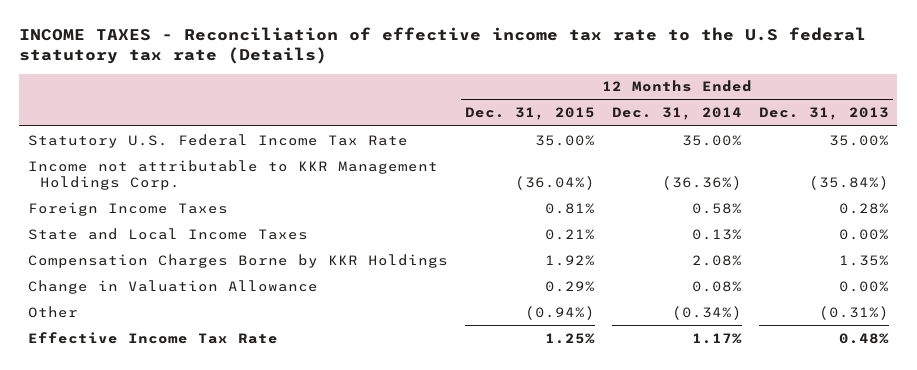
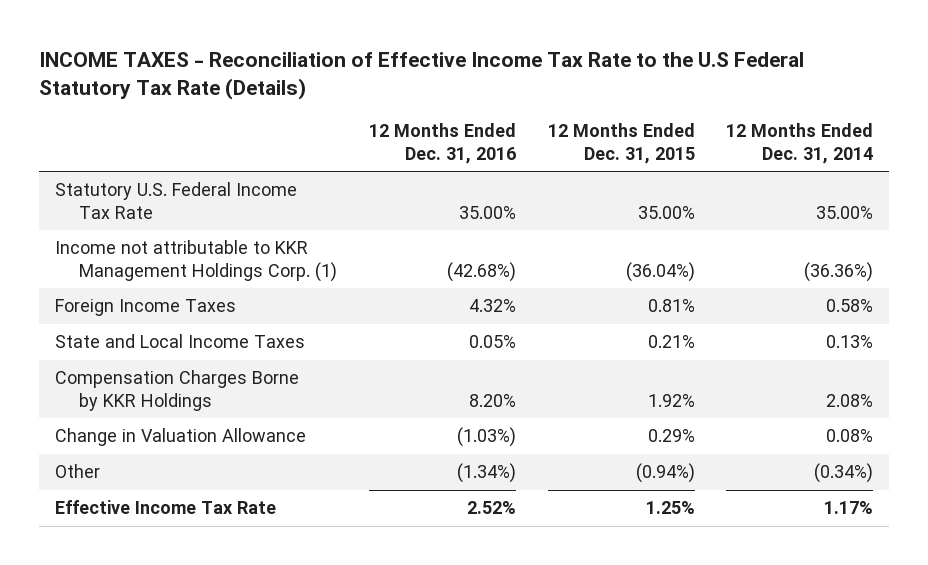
- INCOME TAXES - Reconciliation of effective income tax rate to the U.S federal statutory tax rate (Details)
+ INCOME TAXES - Reconciliation of Effective Income Tax Rate to the U.S Federal Statutory Tax Rate (Details)
- | 12 Months Ended Dec. 31, 2015 | 12 Months Ended Dec. 31, 2014 | 12 Months Ended Dec. 31, 2013
+ | 12 Months Ended Dec. 31, 2016 | 12 Months Ended Dec. 31, 2015 | 12 Months Ended Dec. 31, 2014
- Income not attributable to KKR Management Holdings Corp. | (36.04%) | (36.36%) | (35.84%)
+ Income not attributable to KKR Management Holdings Corp. (1) | (42.68%) | (36.04%) | (36.36%)

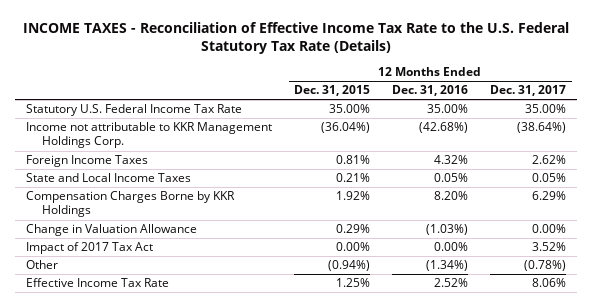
- INCOME TAXES - Reconciliation of Effective Income Tax Rate to the U.S Federal Statutory Tax Rate (Details)
+ INCOME TAXES - Reconciliation of Effective Income Tax Rate to the U.S. Federal Statutory Tax Rate (Details)
- | 12 Months Ended Dec. 31, 2016 | 12 Months Ended Dec. 31, 2015 | 12 Months Ended Dec. 31, 2014
+ | 12 Months Ended Dec. 31, 2015 | 12 Months Ended Dec. 31, 2016 | 12 Months Ended Dec. 31, 2017
- Income not attributable to KKR Management Holdings Corp. (1) | (42.68%) | (36.04%) | (36.36%)
+ Income not attributable to KKR Management Holdings Corp. | (36.04%) | (42.68%) | (38.64%)
+ Impact of 2017 Tax Act | 0.00% | 0.00% | 3.52%

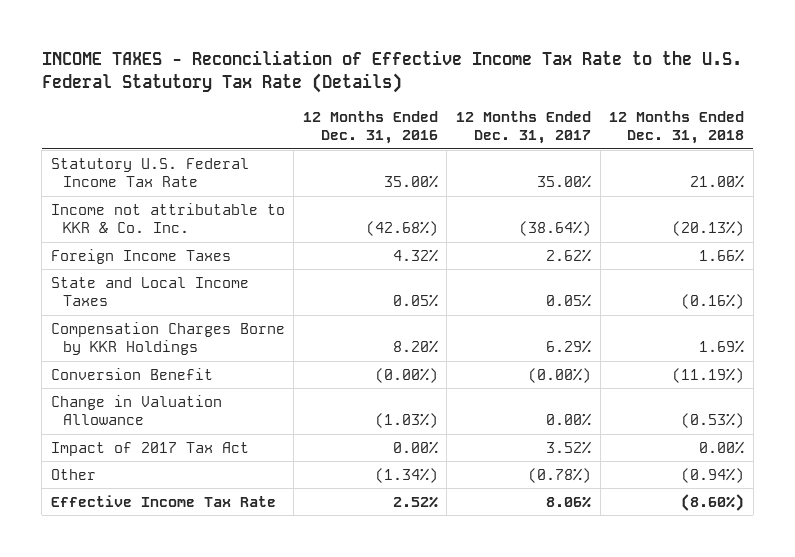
- | 12 Months Ended Dec. 31, 2015 | 12 Months Ended Dec. 31, 2016 | 12 Months Ended Dec. 31, 2017
+ | 12 Months Ended Dec. 31, 2016 | 12 Months Ended Dec. 31, 2017 | 12 Months Ended Dec. 31, 2018
- Income not attributable to KKR Management Holdings Corp. | (36.04%) | (42.68%) | (38.64%)
+ Income not attributable to KKR & Co. Inc. | (42.68%) | (38.64%) | (20.13%)
+ Conversion Benefit | (0.00%) | (0.00%) | (11.19%)

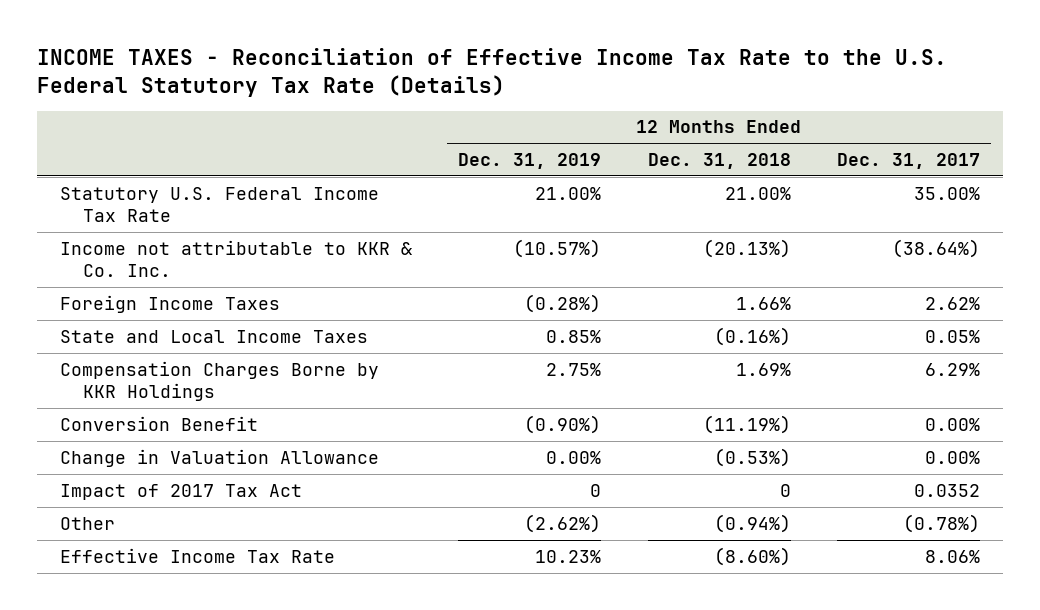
- | 12 Months Ended Dec. 31, 2016 | 12 Months Ended Dec. 31, 2017 | 12 Months Ended Dec. 31, 2018
+ | 12 Months Ended Dec. 31, 2019 | 12 Months Ended Dec. 31, 2018 | 12 Months Ended Dec. 31, 2017
- Conversion Benefit | (0.00%) | (0.00%) | (11.19%)
+ Conversion Benefit | (0.90%) | (11.19%) | 0.00%
- Impact of 2017 Tax Act | 0.00% | 3.52% | 0.00%
+ Impact of 2017 Tax Act | 0 | 0 | 0.0352

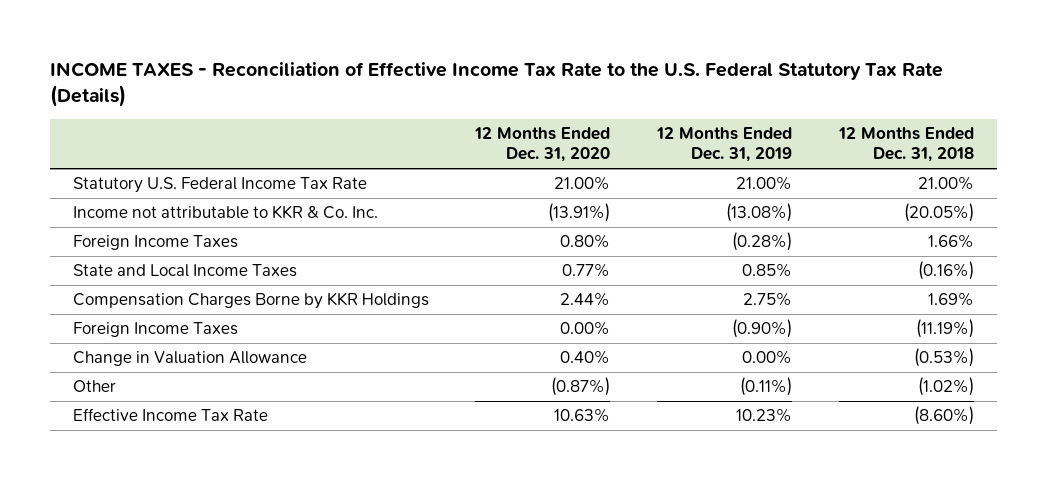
- | 12 Months Ended Dec. 31, 2019 | 12 Months Ended Dec. 31, 2018 | 12 Months Ended Dec. 31, 2017
+ | 12 Months Ended Dec. 31, 2020 | 12 Months Ended Dec. 31, 2019 | 12 Months Ended Dec. 31, 2018
- Income not attributable to KKR & Co. Inc. | (10.57%) | (20.13%) | (38.64%)
+ Income not attributable to KKR & Co. Inc. | (13.91%) | (13.08%) | (20.05%)
- Conversion Benefit | (0.90%) | (11.19%) | 0.00%
+ Foreign Income Taxes | 0.00% | (0.90%) | (11.19%)
- Impact of 2017 Tax Act | 0 | 0 | 0.0352
- Other | (2.62%) | (0.94%) | (0.78%)
+ Other | (0.87%) | (0.11%) | (1.02%)

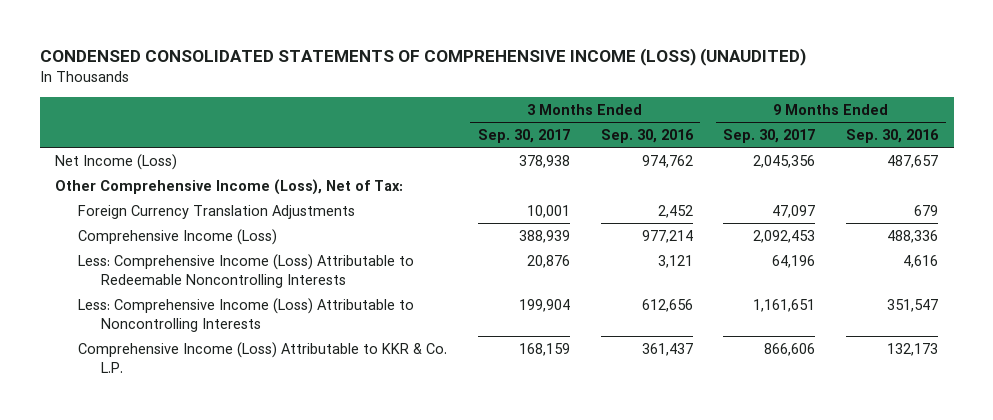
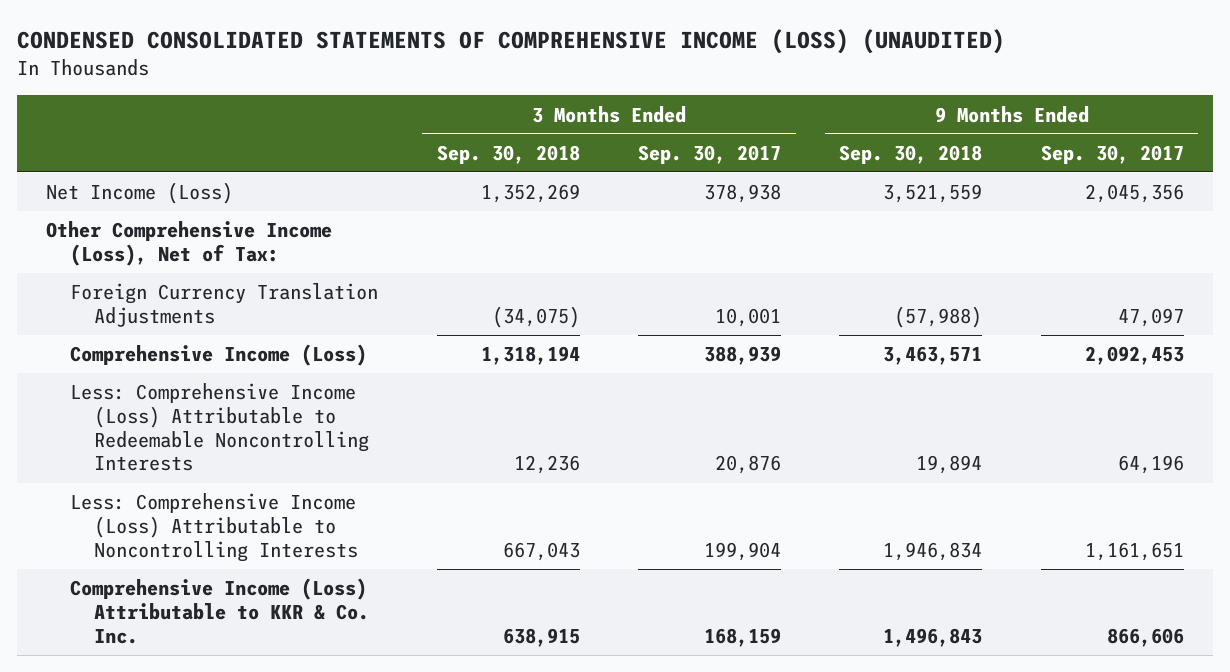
- | 3 Months Ended Sep. 30, 2017 | 3 Months Ended Sep. 30, 2016 | 9 Months Ended Sep. 30, 2017 | 9 Months Ended Sep. 30, 2016
+ | 3 Months Ended Sep. 30, 2018 | 3 Months Ended Sep. 30, 2017 | 9 Months Ended Sep. 30, 2018 | 9 Months Ended Sep. 30, 2017
- Comprehensive Income (Loss) Attributable to KKR & Co. L.P. | 168,159 | 361,437 | 866,606 | 132,173
+ Comprehensive Income (Loss) Attributable to KKR & Co. Inc. | 638,915 | 168,159 | 1,496,843 | 866,606

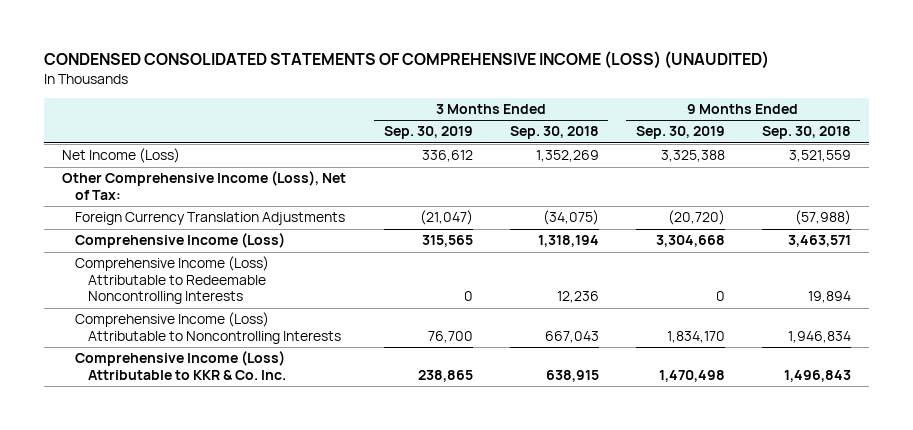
- | 3 Months Ended Sep. 30, 2018 | 3 Months Ended Sep. 30, 2017 | 9 Months Ended Sep. 30, 2018 | 9 Months Ended Sep. 30, 2017
+ | 3 Months Ended Sep. 30, 2019 | 3 Months Ended Sep. 30, 2018 | 9 Months Ended Sep. 30, 2019 | 9 Months Ended Sep. 30, 2018
- Less: Comprehensive Income (Loss) Attributable to Redeemable Noncontrolling Interests | 12,236 | 20,876 | 19,894 | 64,196
- Less: Comprehensive Income (Loss) Attributable to Noncontrolling Interests | 667,043 | 199,904 | 1,946,834 | 1,161,651
+ Comprehensive Income (Loss) Attributable to Redeemable Noncontrolling Interests | 0 | 12,236 | 0 | 19,894
+ Comprehensive Income (Loss) Attributable to Noncontrolling Interests | 76,700 | 667,043 | 1,834,170 | 1,946,834

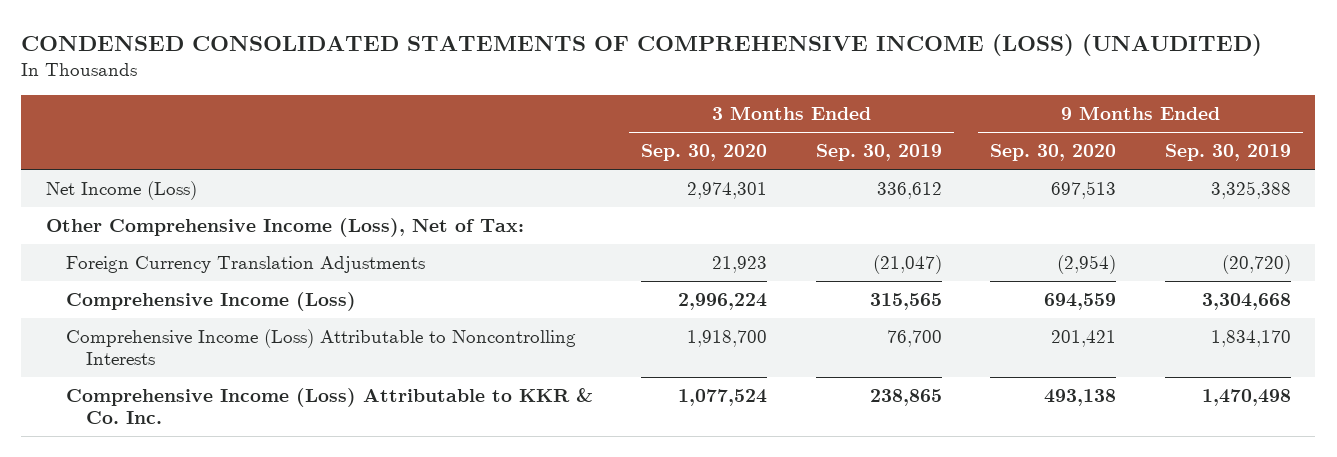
- | 3 Months Ended Sep. 30, 2019 | 3 Months Ended Sep. 30, 2018 | 9 Months Ended Sep. 30, 2019 | 9 Months Ended Sep. 30, 2018
+ | 3 Months Ended Sep. 30, 2020 | 3 Months Ended Sep. 30, 2019 | 9 Months Ended Sep. 30, 2020 | 9 Months Ended Sep. 30, 2019
- Comprehensive Income (Loss) Attributable to Redeemable Noncontrolling Interests | 0 | 12,236 | 0 | 19,894

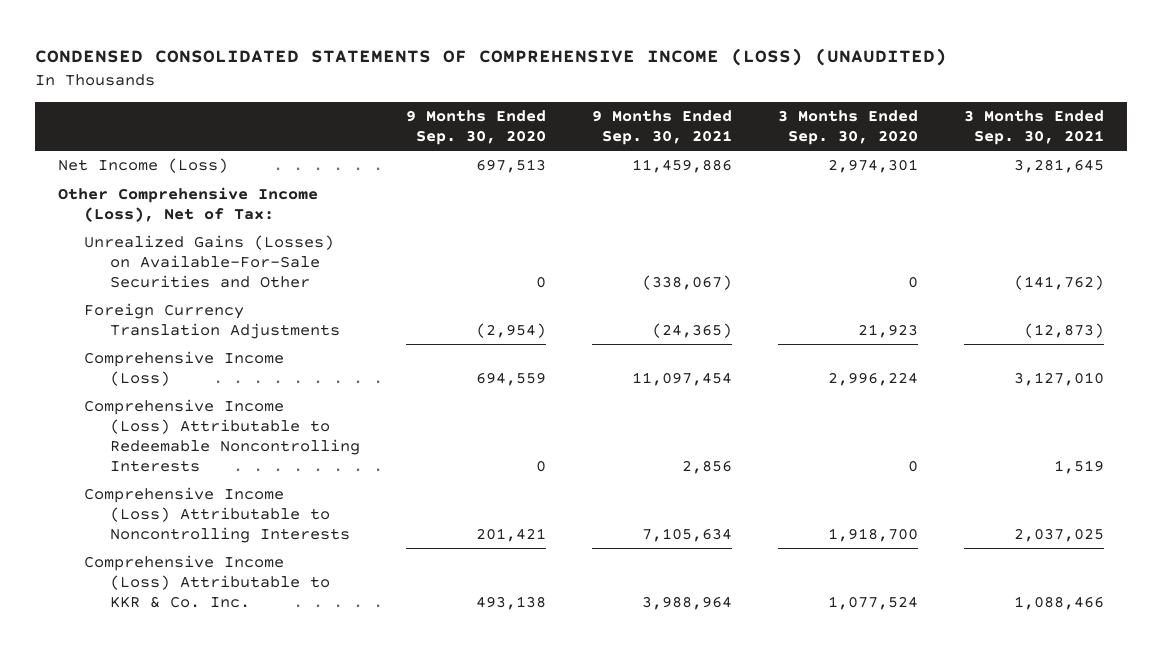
- | 3 Months Ended Sep. 30, 2020 | 3 Months Ended Sep. 30, 2019 | 9 Months Ended Sep. 30, 2020 | 9 Months Ended Sep. 30, 2019
+ | 9 Months Ended Sep. 30, 2020 | 9 Months Ended Sep. 30, 2021 | 3 Months Ended Sep. 30, 2020 | 3 Months Ended Sep. 30, 2021
+ Unrealized Gains (Losses) on Available-For-Sale Securities and Other | 0 | (338,067) | 0 | (141,762)
+ Comprehensive Income (Loss) Attributable to Redeemable Noncontrolling Interests | 0 | 2,856 | 0 | 1,519

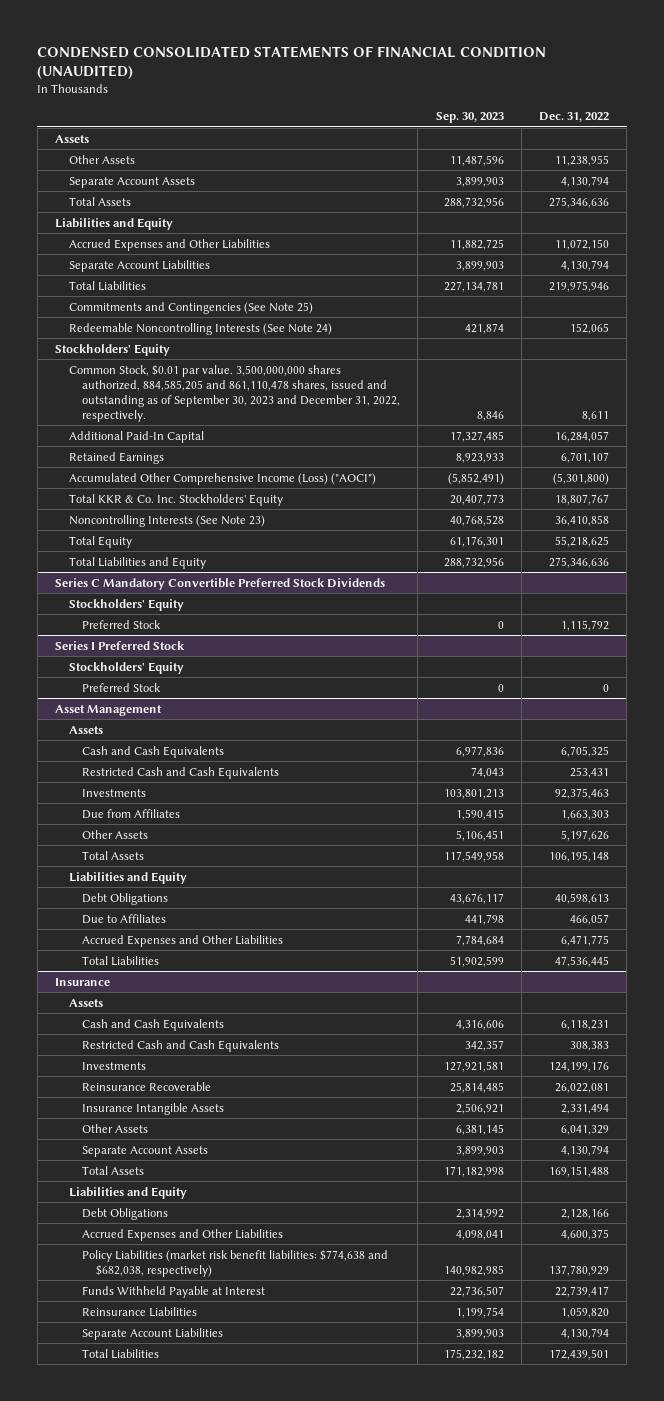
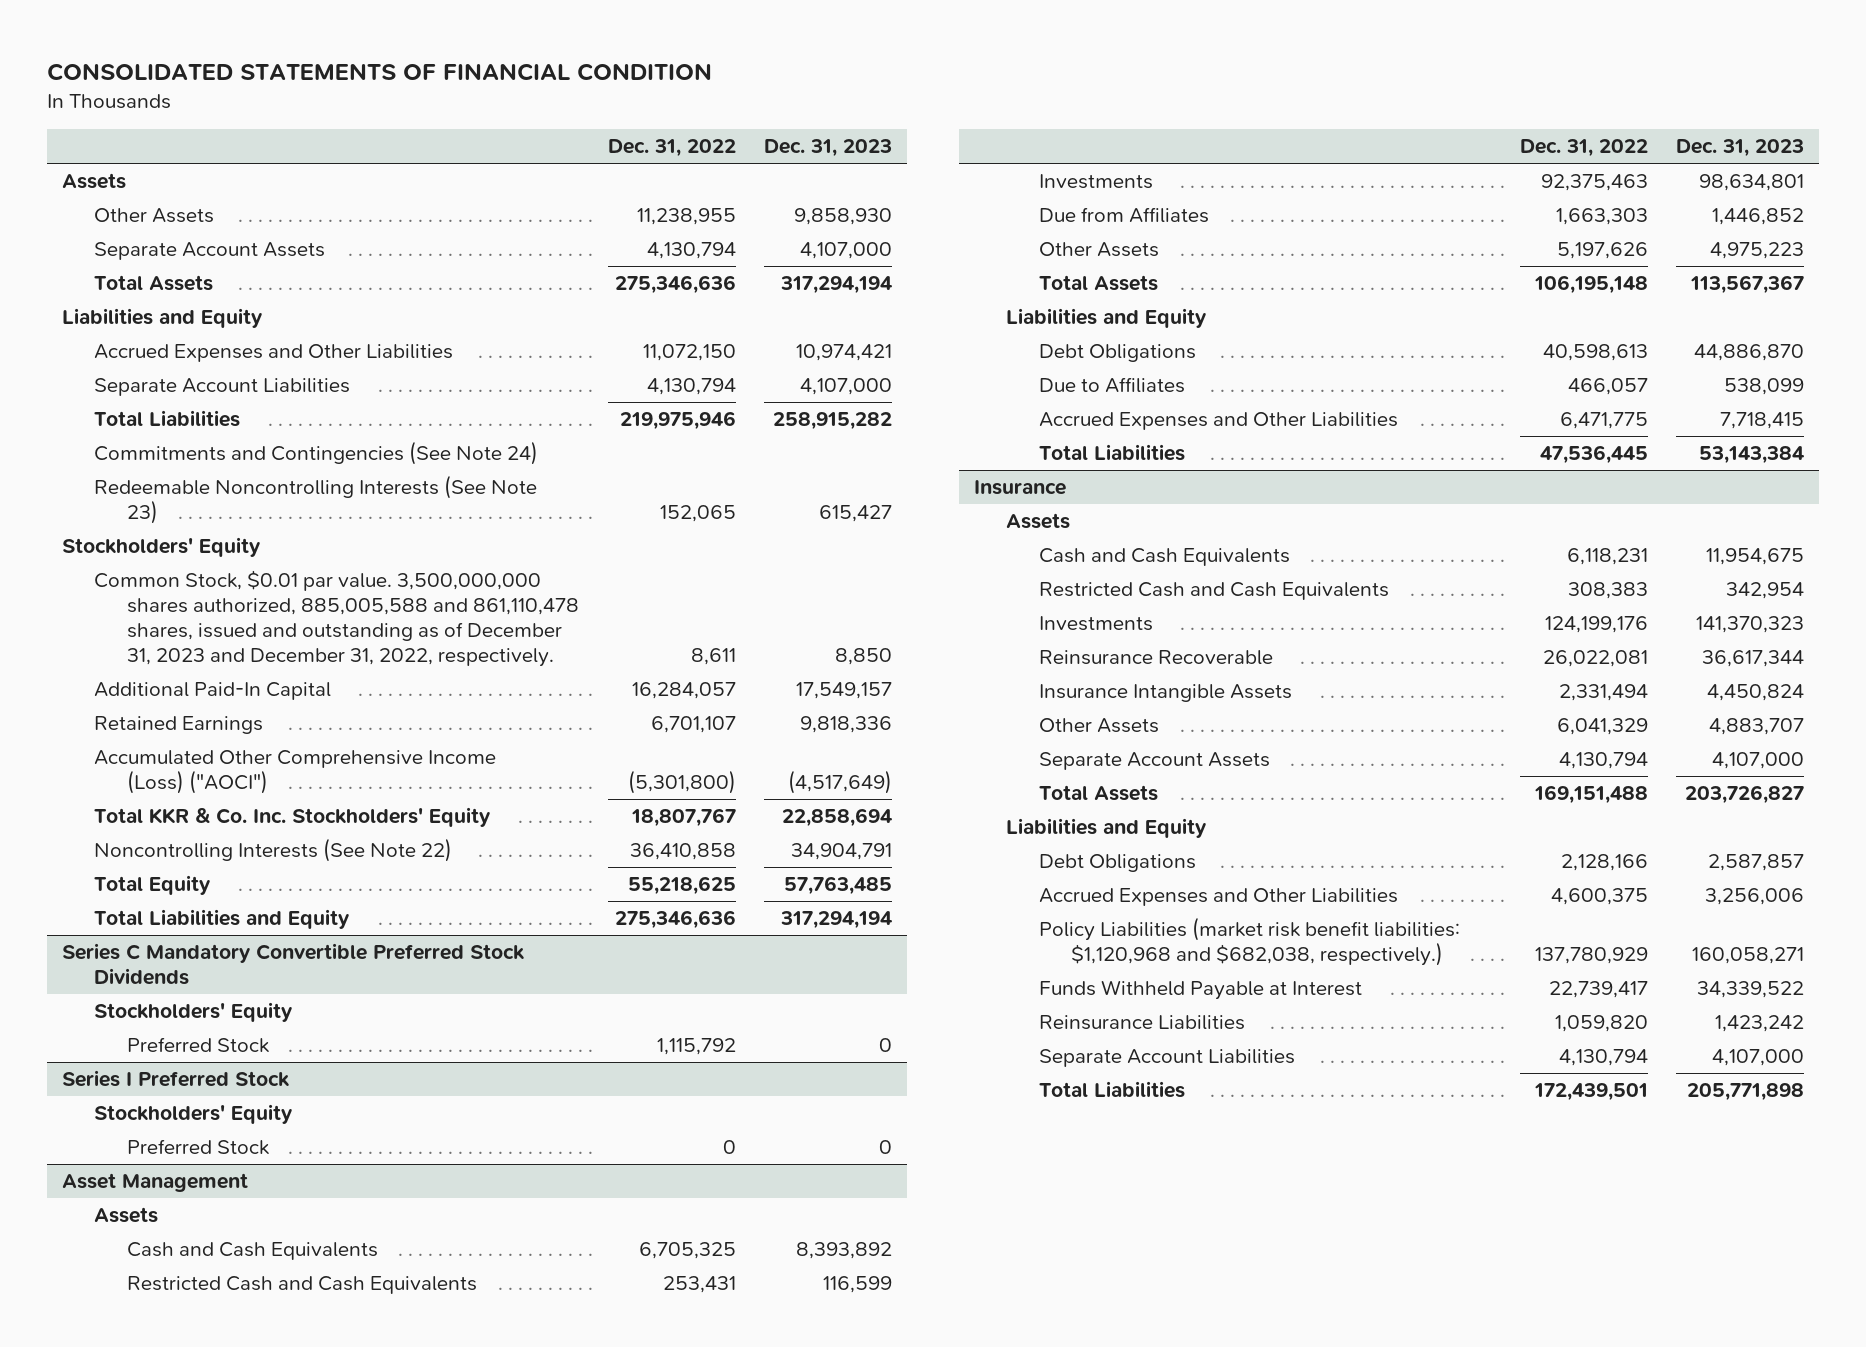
- CONDENSED CONSOLIDATED STATEMENTS OF FINANCIAL CONDITION (UNAUDITED)
+ CONSOLIDATED STATEMENTS OF FINANCIAL CONDITION
- | Sep. 30, 2023 | Dec. 31, 2022
+ | Dec. 31, 2022 | Dec. 31, 2023
- Commitments and Contingencies (See Note 25)
- Redeemable Noncontrolling Interests (See Note 24) | 421,874 | 152,065
+ Commitments and Contingencies (See Note 24)
+ Redeemable Noncontrolling Interests (See Note 23) | 152,065 | 615,427
- Common Stock, $0.01 par value. 3,500,000,000 shares authorized, 884,585,205 and 861,110,478 shares, issued and outstanding as of September 30, 2023 and December 31, 2022, respectively. | 8,846 | 8,611
+ Common Stock, $0.01 par value. 3,500,000,000 shares authorized, 885,005,588 and 861,110,478 shares, issued and outstanding as of December 31, 2023 and December 31, 2022, respectively. | 8,611 | 8,850
- Noncontrolling Interests (See Note 23) | 40,768,528 | 36,410,858
+ Noncontrolling Interests (See Note 22) | 36,410,858 | 34,904,791
@ Insurance
- Policy Liabilities (market risk benefit liabilities: $774,638 and $682,038, respectively) | 140,982,985 | 137,780,929
+ Policy Liabilities (market risk benefit liabilities: $1,120,968 and $682,038, respectively.) | 137,780,929 | 160,058,271

